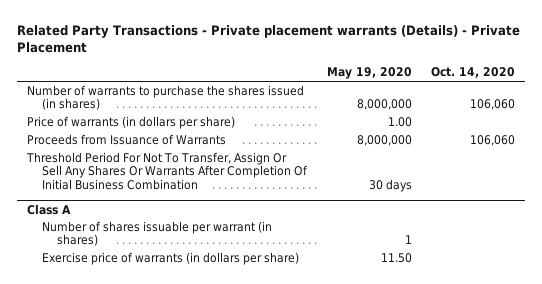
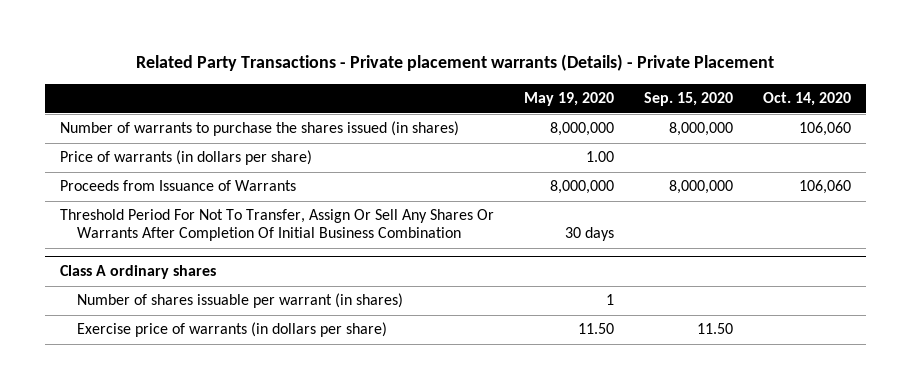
- | May 19, 2020 | Oct. 14, 2020
+ | May 19, 2020 | Sep. 15, 2020 | Oct. 14, 2020
- Class A
+ Class A ordinary shares

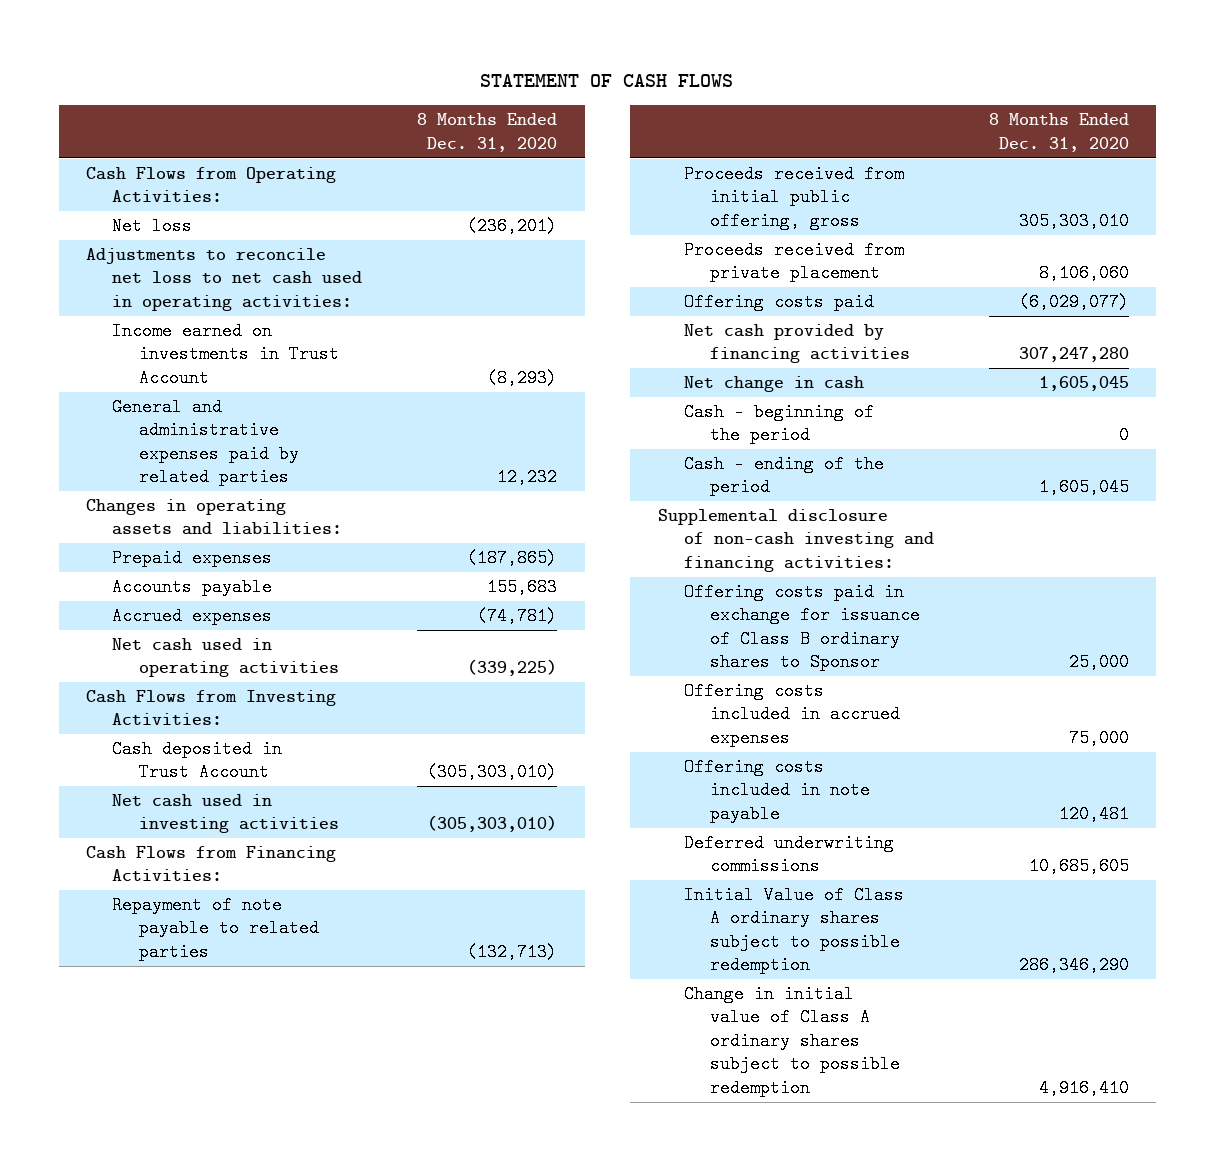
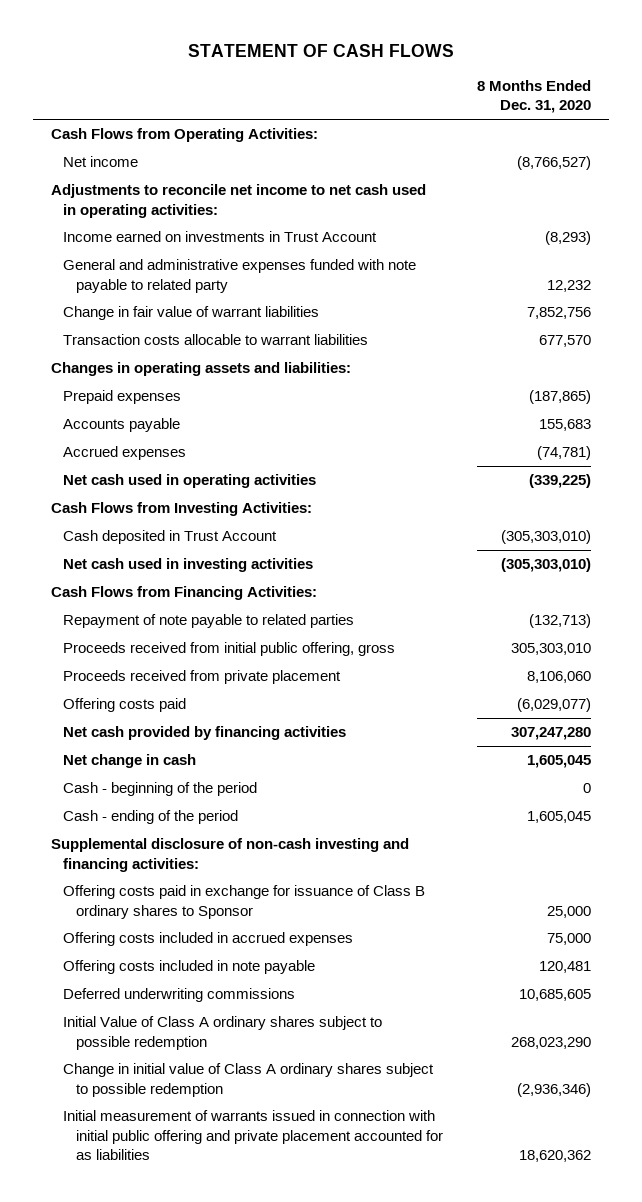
- Net loss | (236,201)
- Adjustments to reconcile net loss to net cash used in operating activities:
+ Net income | (8,766,527)
+ Adjustments to reconcile net income to net cash used in operating activities:
- General and administrative expenses paid by related parties | 12,232
+ General and administrative expenses funded with note payable to related party | 12,232
+ Change in fair value of warrant liabilities | 7,852,756
+ Transaction costs allocable to warrant liabilities | 677,570
- Initial Value of Class A ordinary shares subject to possible redemption | 286,346,290
- Change in initial value of Class A ordinary shares subject to possible redemption | 4,916,410
+ Initial Value of Class A ordinary shares subject to possible redemption | 268,023,290
+ Change in initial value of Class A ordinary shares subject to possible redemption | (2,936,346)
+ Initial measurement of warrants issued in connection with initial public offering and private placement accounted for as liabilities | 18,620,362

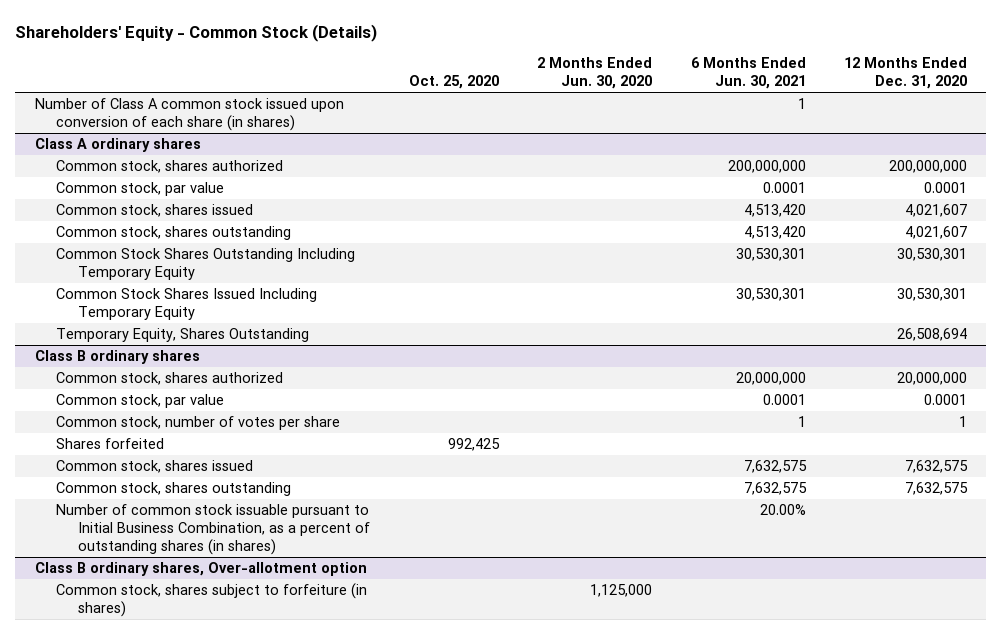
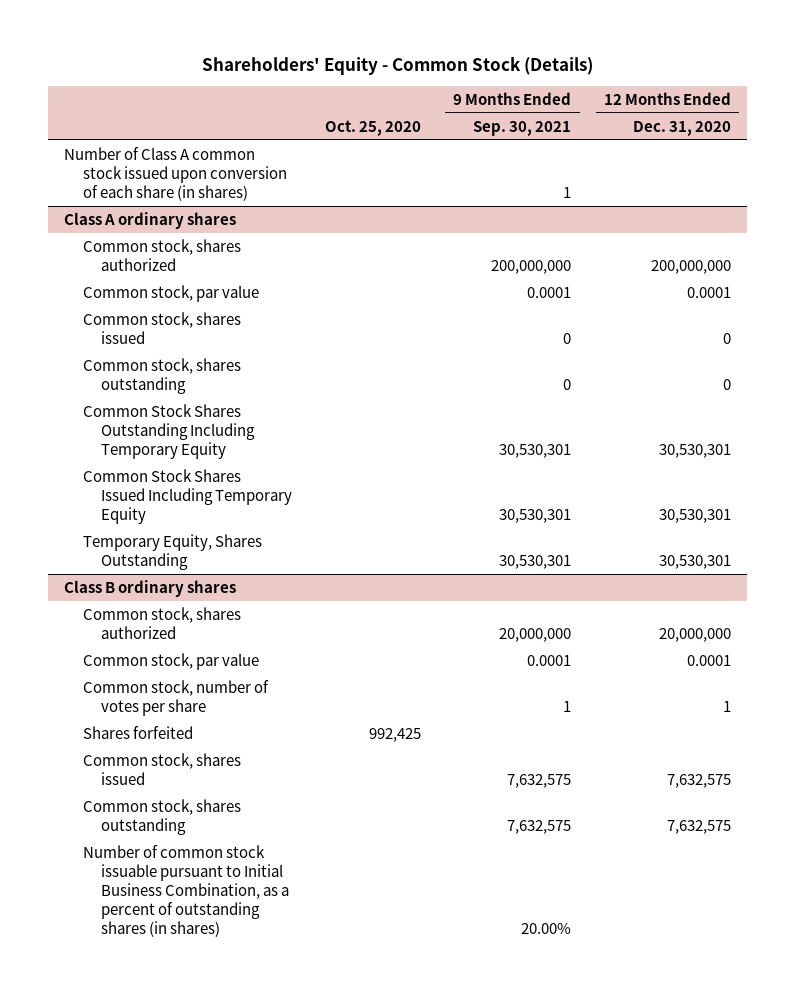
- | Oct. 25, 2020 | 2 Months Ended Jun. 30, 2020 | 6 Months Ended Jun. 30, 2021 | 12 Months Ended Dec. 31, 2020
+ | Oct. 25, 2020 | 9 Months Ended Sep. 30, 2021 | 12 Months Ended Dec. 31, 2020
@ Class A ordinary shares
- Common stock, shares issued | | | 4,513,420 | 4,021,607
- Common stock, shares outstanding | | | 4,513,420 | 4,021,607
+ Common stock, shares issued | | 0 | 0
+ Common stock, shares outstanding | | 0 | 0
- Temporary Equity, Shares Outstanding | | | | 26,508,694
+ Temporary Equity, Shares Outstanding | | 30,530,301 | 30,530,301
- Class B ordinary shares, Over-allotment option
- Common stock, shares subject to forfeiture (in shares) | | 1,125,000 | |

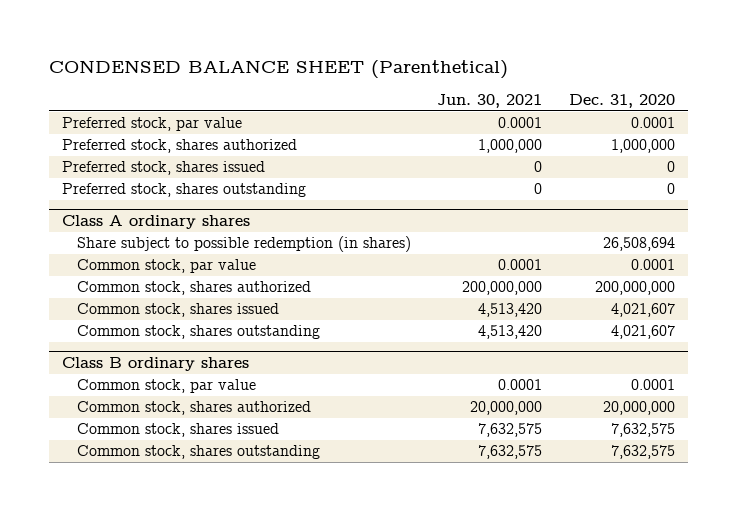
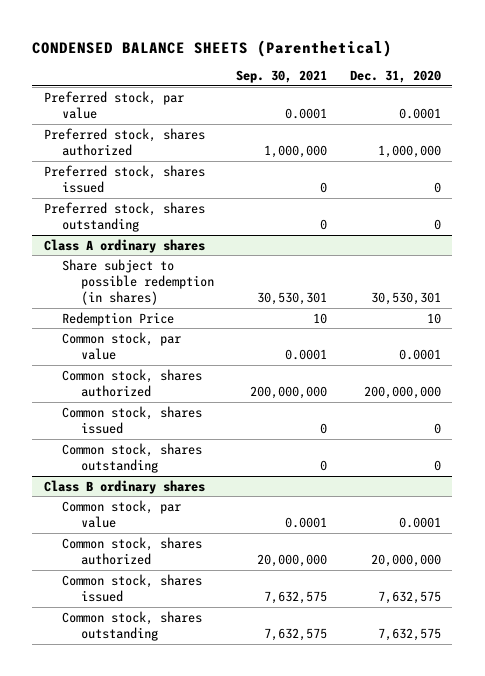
- CONDENSED BALANCE SHEET (Parenthetical)
+ CONDENSED BALANCE SHEETS (Parenthetical)
- | Jun. 30, 2021 | Dec. 31, 2020
+ | Sep. 30, 2021 | Dec. 31, 2020
@ Class A ordinary shares
- Share subject to possible redemption (in shares) | | 26,508,694
+ Share subject to possible redemption (in shares) | 30,530,301 | 30,530,301
+ Redemption Price | 10 | 10
- Common stock, shares issued | 4,513,420 | 4,021,607
- Common stock, shares outstanding | 4,513,420 | 4,021,607
+ Common stock, shares issued | 0 | 0
+ Common stock, shares outstanding | 0 | 0

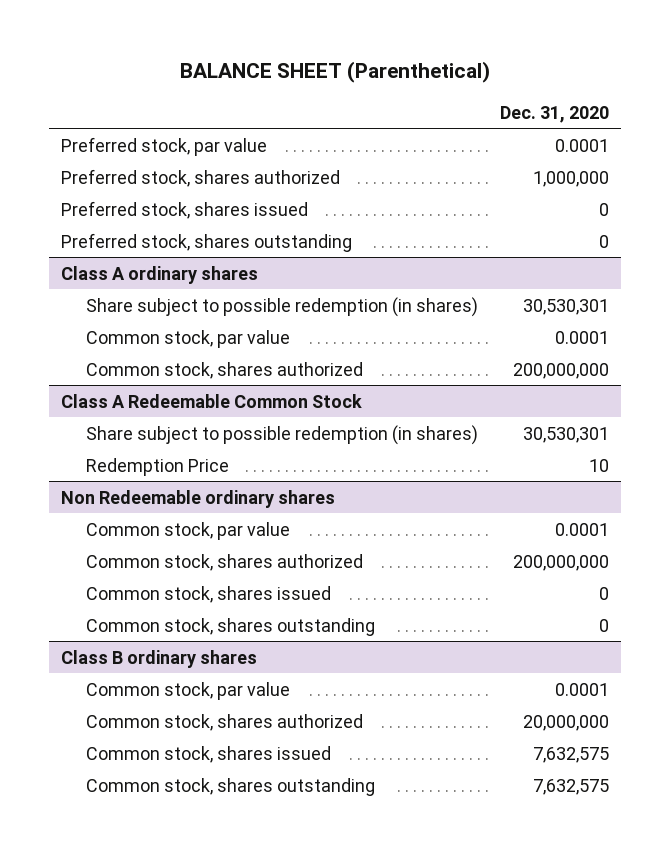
- CONDENSED BALANCE SHEETS (Parenthetical)
+ BALANCE SHEET (Parenthetical)
- | Sep. 30, 2021 | Dec. 31, 2020
+ | Dec. 31, 2020
@ Class A ordinary shares
+ Common stock, par value | 0.0001
+ Common stock, shares authorized | 200,000,000
+ Class A Redeemable Common Stock
+ Share subject to possible redemption (in shares) | 30,530,301
+ Non Redeemable ordinary shares

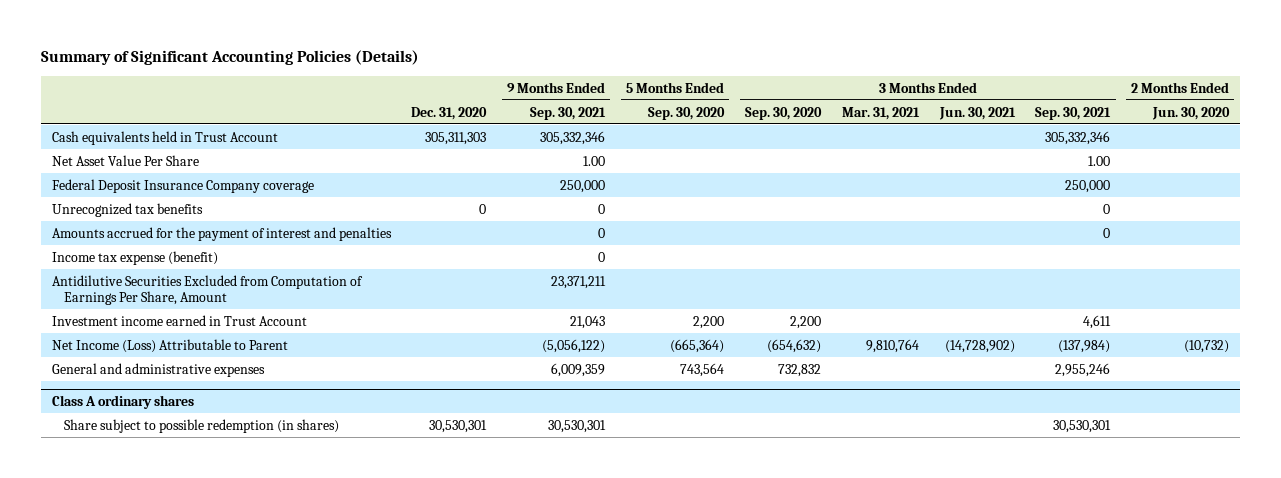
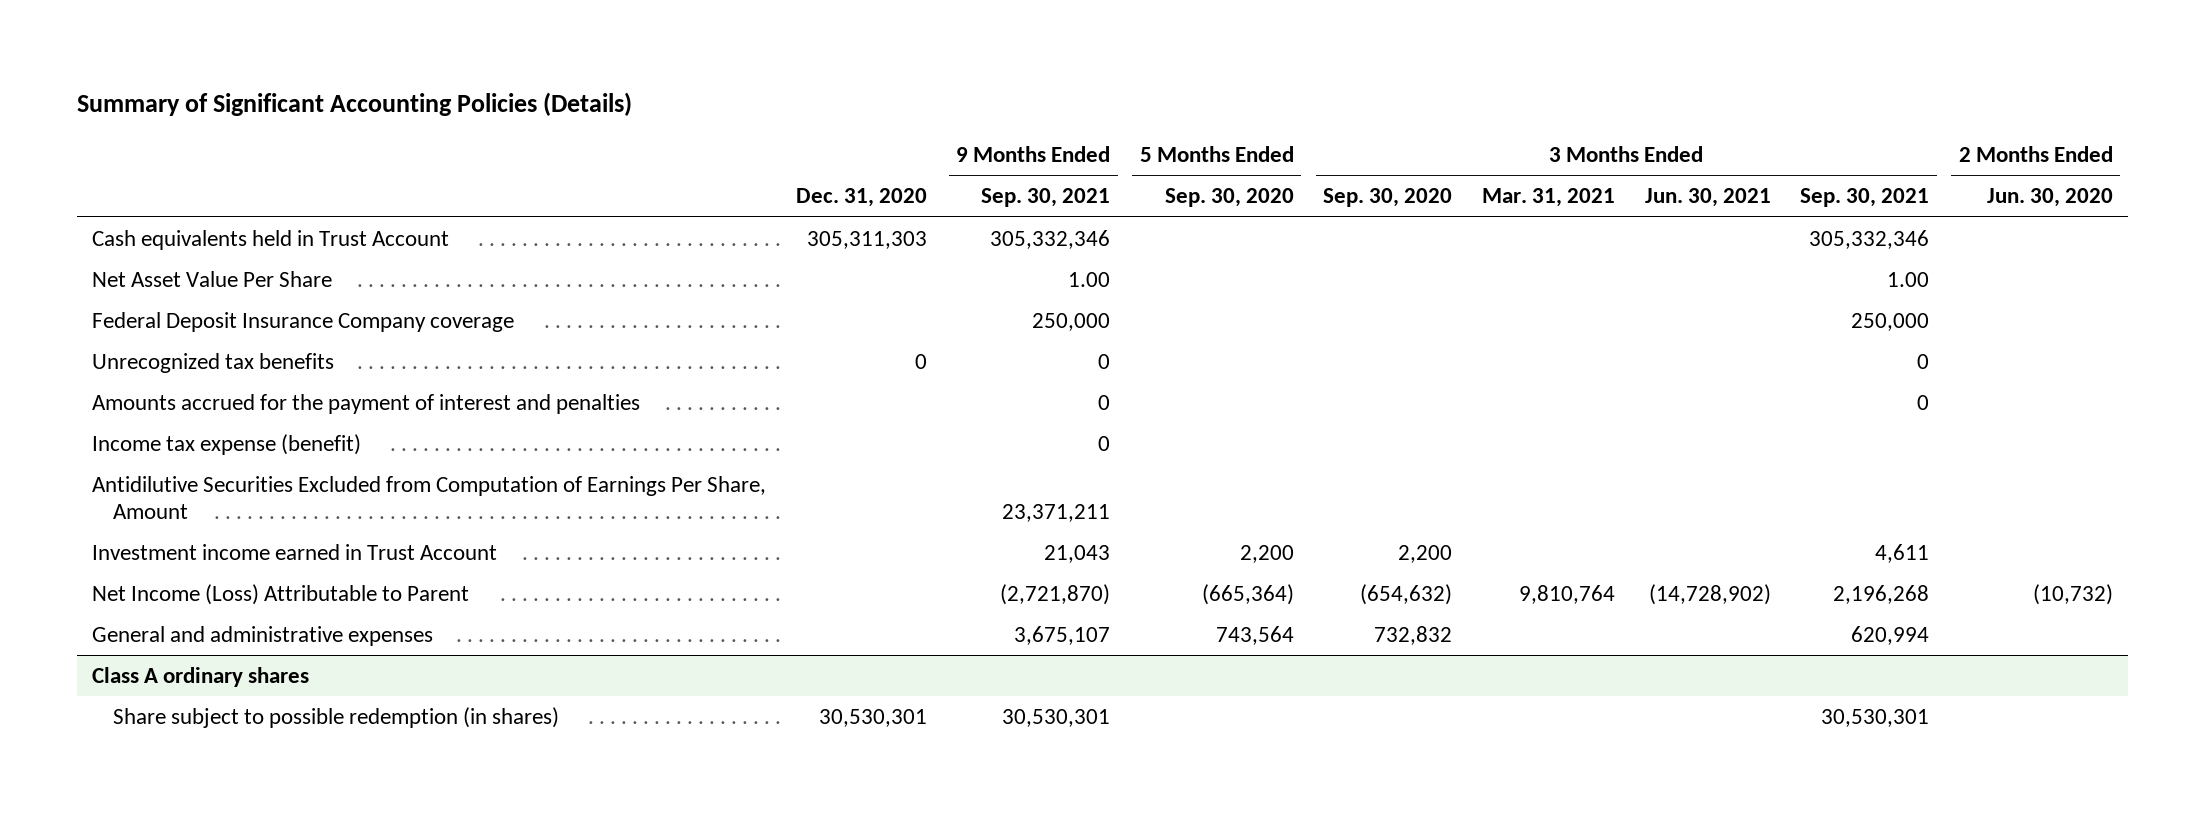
- Net Income (Loss) Attributable to Parent | | (5,056,122) | (665,364) | (654,632) | 9,810,764 | (14,728,902) | (137,984) | (10,732)
- General and administrative expenses | | 6,009,359 | 743,564 | 732,832 | | | 2,955,246 |
+ Net Income (Loss) Attributable to Parent | | (2,721,870) | (665,364) | (654,632) | 9,810,764 | (14,728,902) | 2,196,268 | (10,732)
+ General and administrative expenses | | 3,675,107 | 743,564 | 732,832 | | | 620,994 |

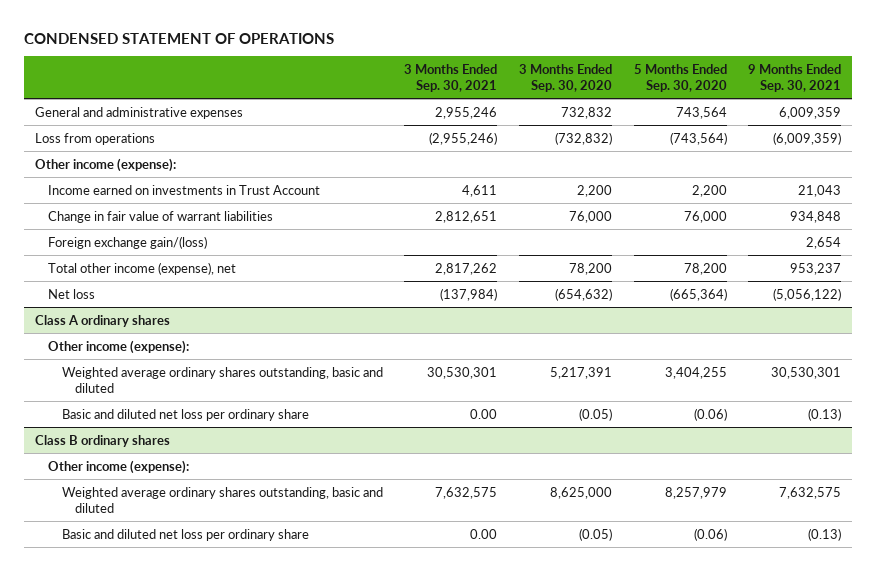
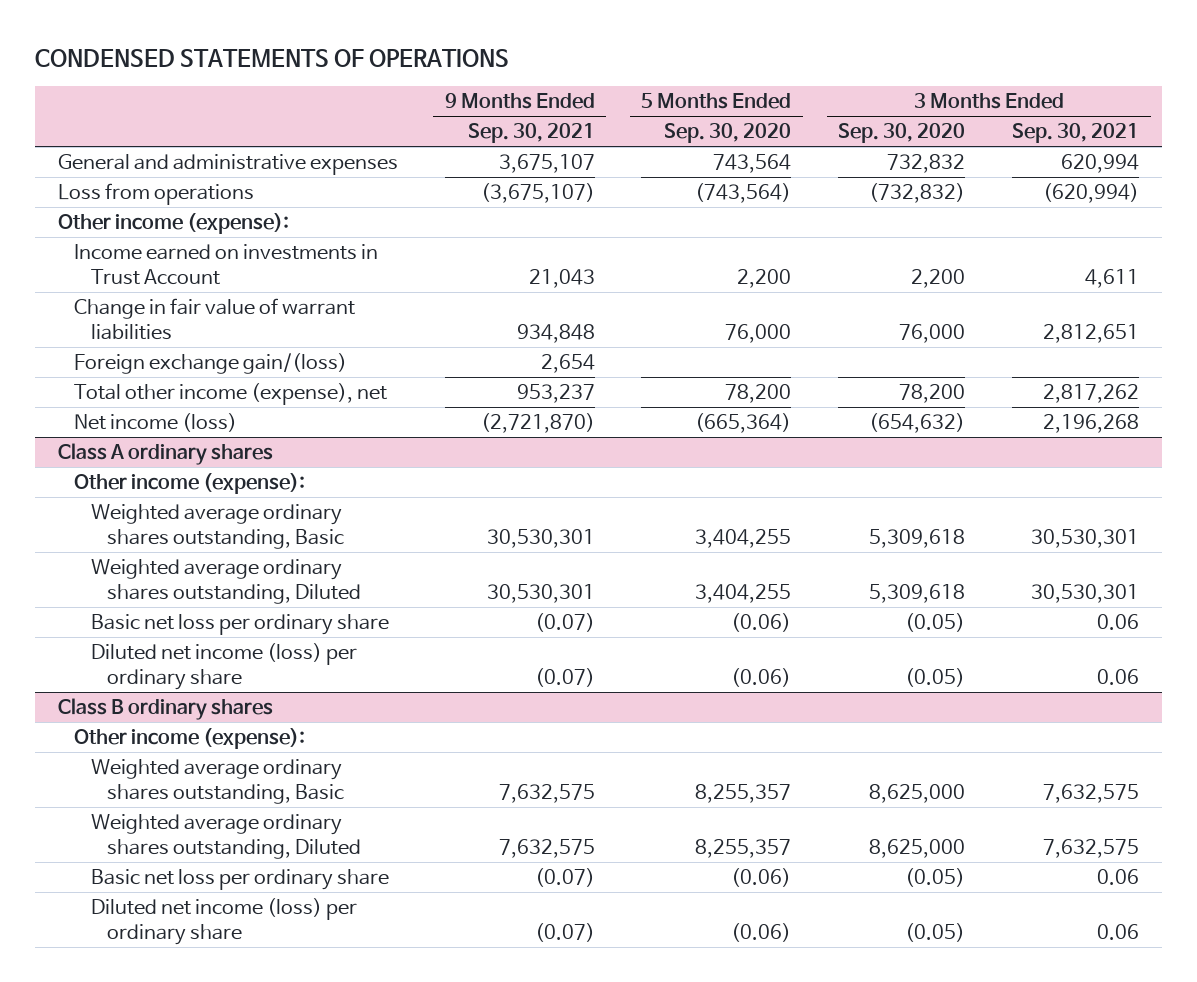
- CONDENSED STATEMENT OF OPERATIONS
+ CONDENSED STATEMENTS OF OPERATIONS
- | 3 Months Ended Sep. 30, 2021 | 3 Months Ended Sep. 30, 2020 | 5 Months Ended Sep. 30, 2020 | 9 Months Ended Sep. 30, 2021
+ | 9 Months Ended Sep. 30, 2021 | 5 Months Ended Sep. 30, 2020 | 3 Months Ended Sep. 30, 2020 | 3 Months Ended Sep. 30, 2021
- General and administrative expenses | 2,955,246 | 732,832 | 743,564 | 6,009,359
- Loss from operations | (2,955,246) | (732,832) | (743,564) | (6,009,359)
+ General and administrative expenses | 3,675,107 | 743,564 | 732,832 | 620,994
+ Loss from operations | (3,675,107) | (743,564) | (732,832) | (620,994)
- Net loss | (137,984) | (654,632) | (665,364) | (5,056,122)
+ Net income (loss) | (2,721,870) | (665,364) | (654,632) | 2,196,268
@ Class A ordinary shares
- Weighted average ordinary shares outstanding, basic and diluted | 30,530,301 | 5,217,391 | 3,404,255 | 30,530,301
- Basic and diluted net loss per ordinary share | 0.00 | (0.05) | (0.06) | (0.13)
+ Weighted average ordinary shares outstanding, Basic | 30,530,301 | 3,404,255 | 5,309,618 | 30,530,301
+ Weighted average ordinary shares outstanding, Diluted | 30,530,301 | 3,404,255 | 5,309,618 | 30,530,301
+ Basic net loss per ordinary share | (0.07) | (0.06) | (0.05) | 0.06
+ Diluted net income (loss) per ordinary share | (0.07) | (0.06) | (0.05) | 0.06
@ Class B ordinary shares
- Weighted average ordinary shares outstanding, basic and diluted | 7,632,575 | 8,625,000 | 8,257,979 | 7,632,575
- Basic and diluted net loss per ordinary share | 0.00 | (0.05) | (0.06) | (0.13)
+ Weighted average ordinary shares outstanding, Basic | 7,632,575 | 8,255,357 | 8,625,000 | 7,632,575
+ Weighted average ordinary shares outstanding, Diluted | 7,632,575 | 8,255,357 | 8,625,000 | 7,632,575
+ Basic net loss per ordinary share | (0.07) | (0.06) | (0.05) | 0.06
+ Diluted net income (loss) per ordinary share | (0.07) | (0.06) | (0.05) | 0.06

